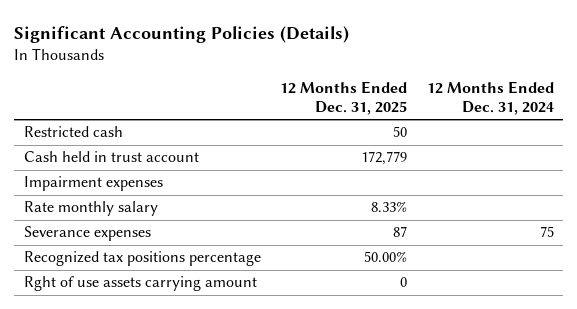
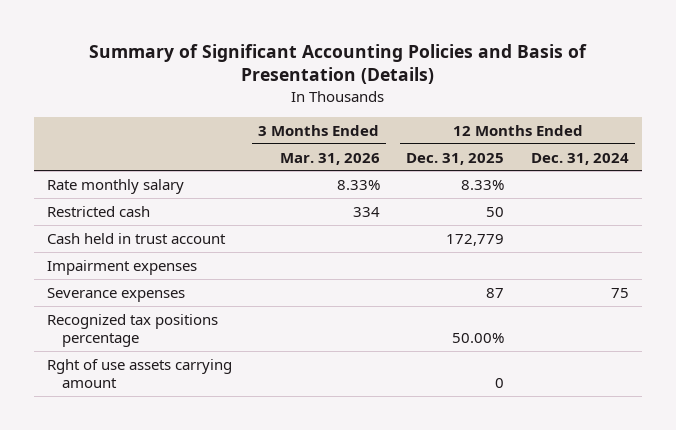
- Significant Accounting Policies (Details)
+ Summary of Significant Accounting Policies and Basis of Presentation (Details)
- | 12 Months Ended Dec. 31, 2025 | 12 Months Ended Dec. 31, 2024
+ | 3 Months Ended Mar. 31, 2026 | 12 Months Ended Dec. 31, 2025 | 12 Months Ended Dec. 31, 2024
moved up: Rate monthly salary | 8.33% | 8.33% |

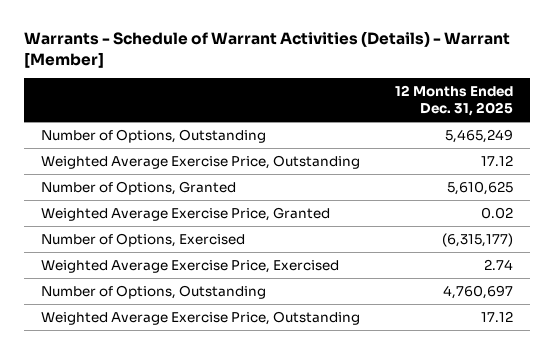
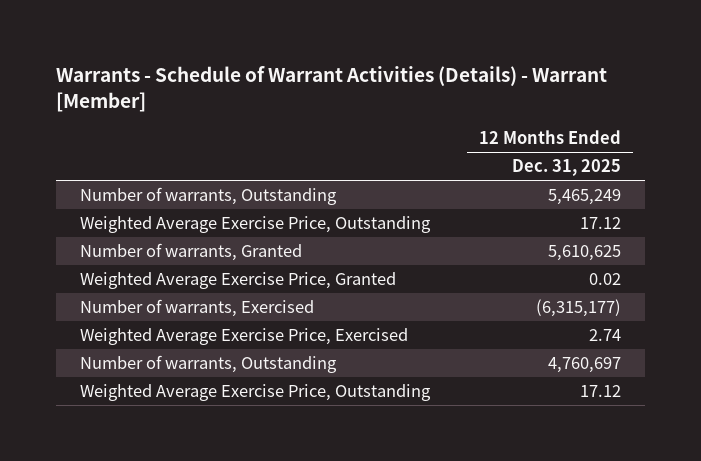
- Number of Options, Outstanding | 5,465,249
+ Number of warrants, Outstanding | 5,465,249
- Number of Options, Granted | 5,610,625
+ Number of warrants, Granted | 5,610,625
- Number of Options, Exercised | (6,315,177)
+ Number of warrants, Exercised | (6,315,177)
- Number of Options, Outstanding | 4,760,697
+ Number of warrants, Outstanding | 4,760,697

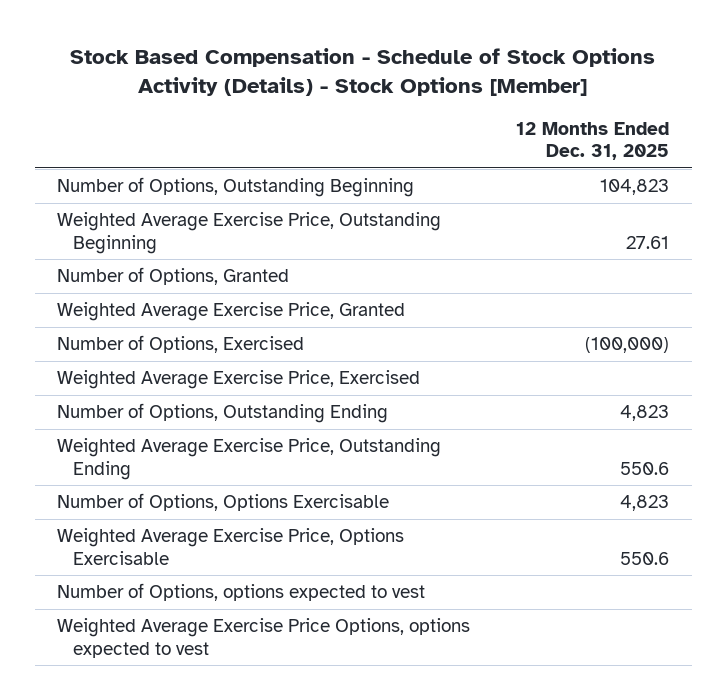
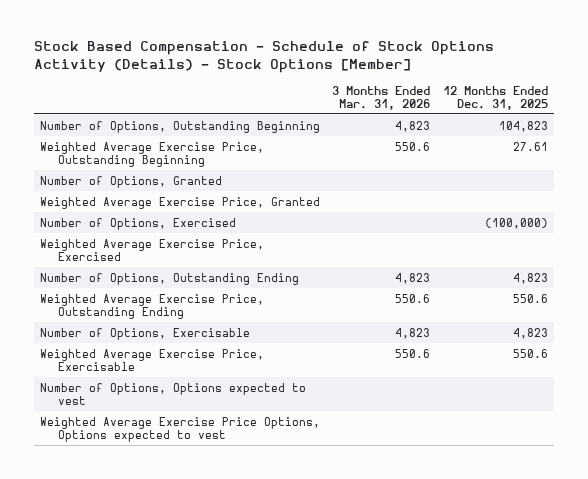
- | 12 Months Ended Dec. 31, 2025
+ | 3 Months Ended Mar. 31, 2026 | 12 Months Ended Dec. 31, 2025
- Number of Options, Options Exercisable | 4,823
- Weighted Average Exercise Price, Options Exercisable | 550.6
- Number of Options, options expected to vest
- Weighted Average Exercise Price Options, options expected to vest
+ Number of Options, Exercisable | 4,823 | 4,823
+ Weighted Average Exercise Price, Exercisable | 550.6 | 550.6
+ Number of Options, Options expected to vest
+ Weighted Average Exercise Price Options, Options expected to vest

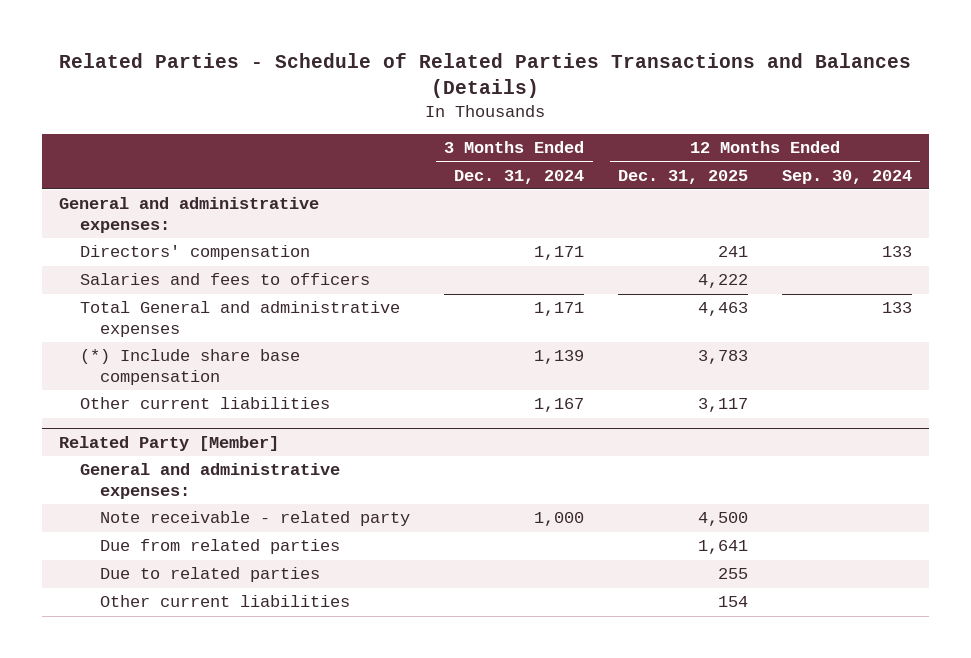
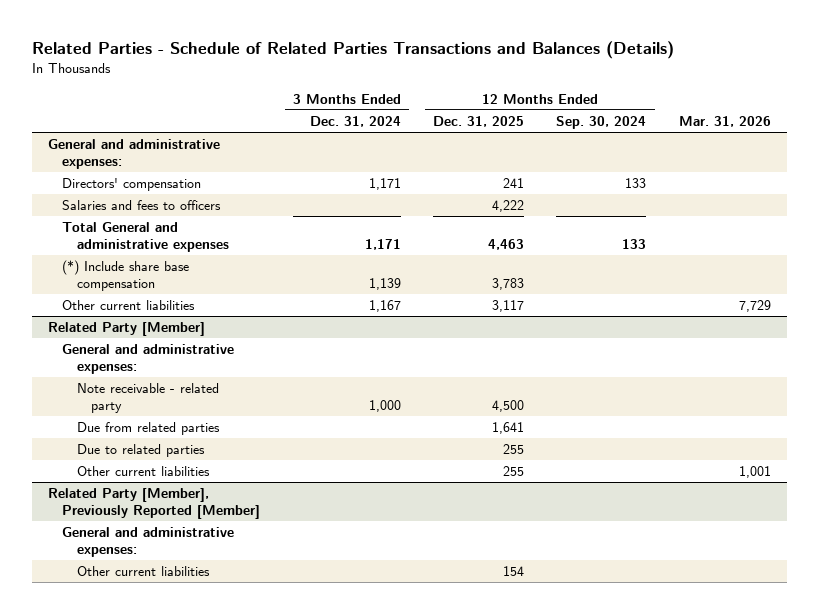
- | 3 Months Ended Dec. 31, 2024 | 12 Months Ended Dec. 31, 2025 | 12 Months Ended Sep. 30, 2024
+ | 3 Months Ended Dec. 31, 2024 | 12 Months Ended Dec. 31, 2025 | 12 Months Ended Sep. 30, 2024 | Mar. 31, 2026
@ Related Party [Member]
+ Other current liabilities | | 255 | | 1,001
+ Related Party [Member], Previously Reported [Member]
+ General and administrative expenses:

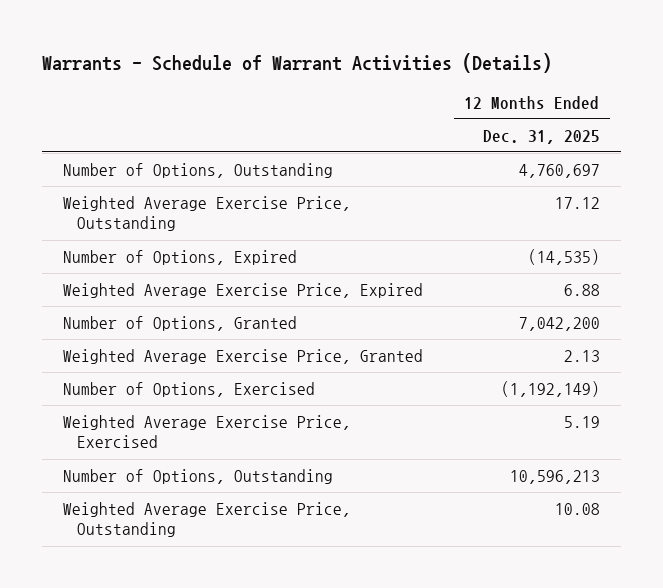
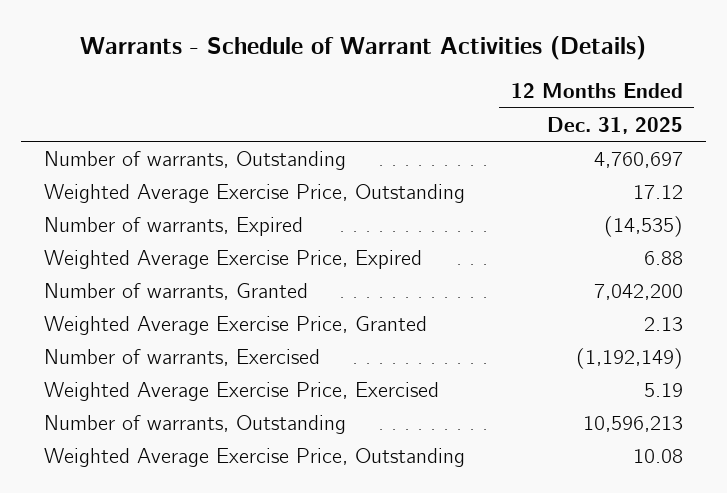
- Number of Options, Outstanding | 4,760,697
+ Number of warrants, Outstanding | 4,760,697
- Number of Options, Expired | (14,535)
+ Number of warrants, Expired | (14,535)
- Number of Options, Granted | 7,042,200
+ Number of warrants, Granted | 7,042,200
- Number of Options, Exercised | (1,192,149)
+ Number of warrants, Exercised | (1,192,149)
- Number of Options, Outstanding | 10,596,213
+ Number of warrants, Outstanding | 10,596,213

